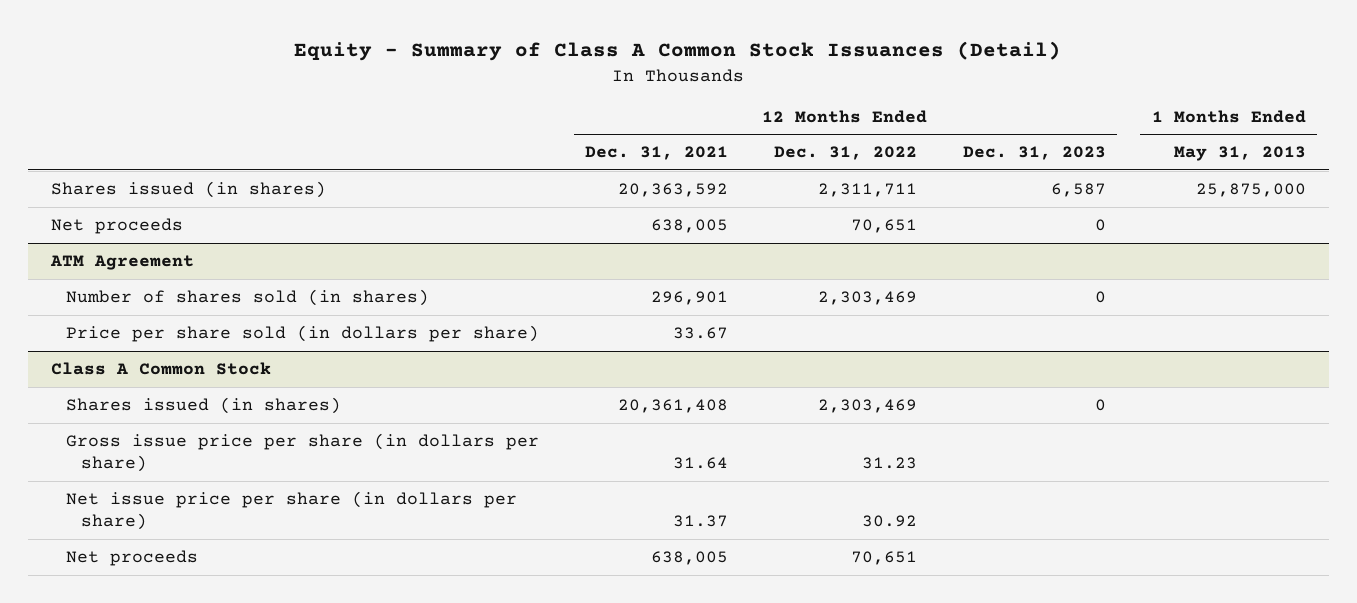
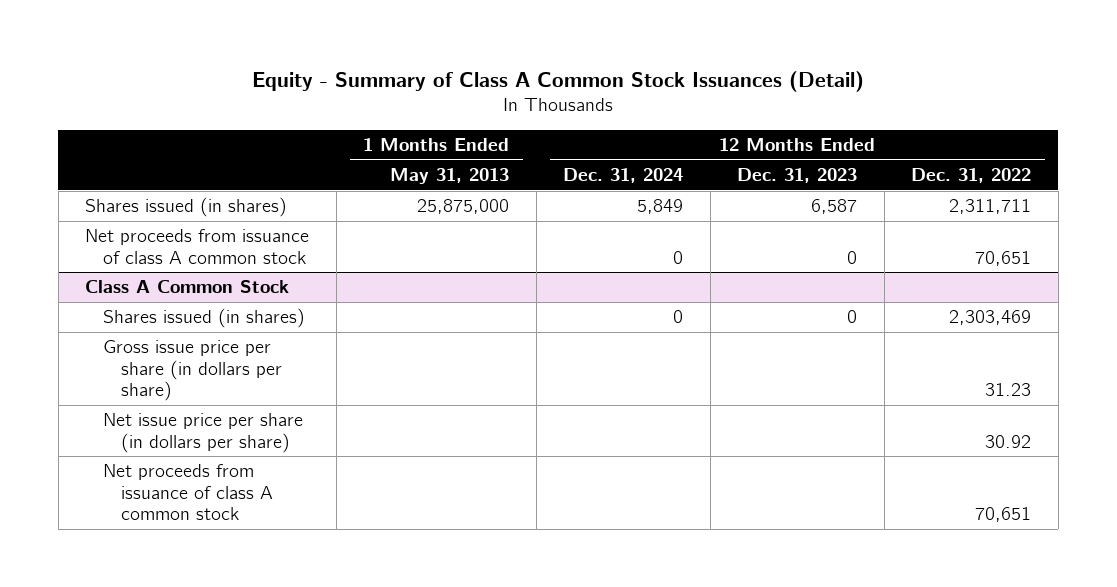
- | 12 Months Ended Dec. 31, 2021 | 12 Months Ended Dec. 31, 2022 | 12 Months Ended Dec. 31, 2023 | 1 Months Ended May 31, 2013
+ | 1 Months Ended May 31, 2013 | 12 Months Ended Dec. 31, 2024 | 12 Months Ended Dec. 31, 2023 | 12 Months Ended Dec. 31, 2022
- Net proceeds | 638,005 | 70,651 | 0 |
- ATM Agreement
- Number of shares sold (in shares) | 296,901 | 2,303,469 | 0 |
- Price per share sold (in dollars per share) | 33.67 | | |
+ Net proceeds from issuance of class A common stock | | 0 | 0 | 70,651
@ Class A Common Stock
- Net proceeds | 638,005 | 70,651 | |
+ Net proceeds from issuance of class A common stock | | | | 70,651

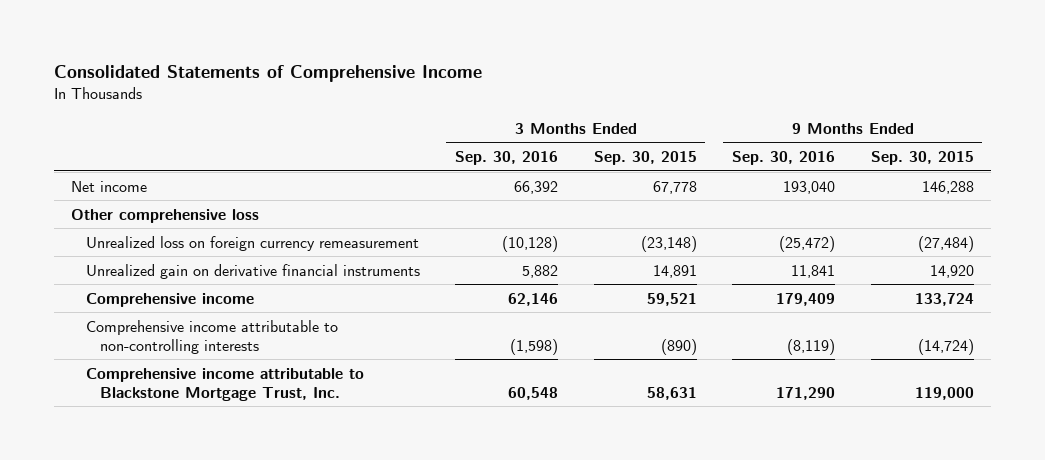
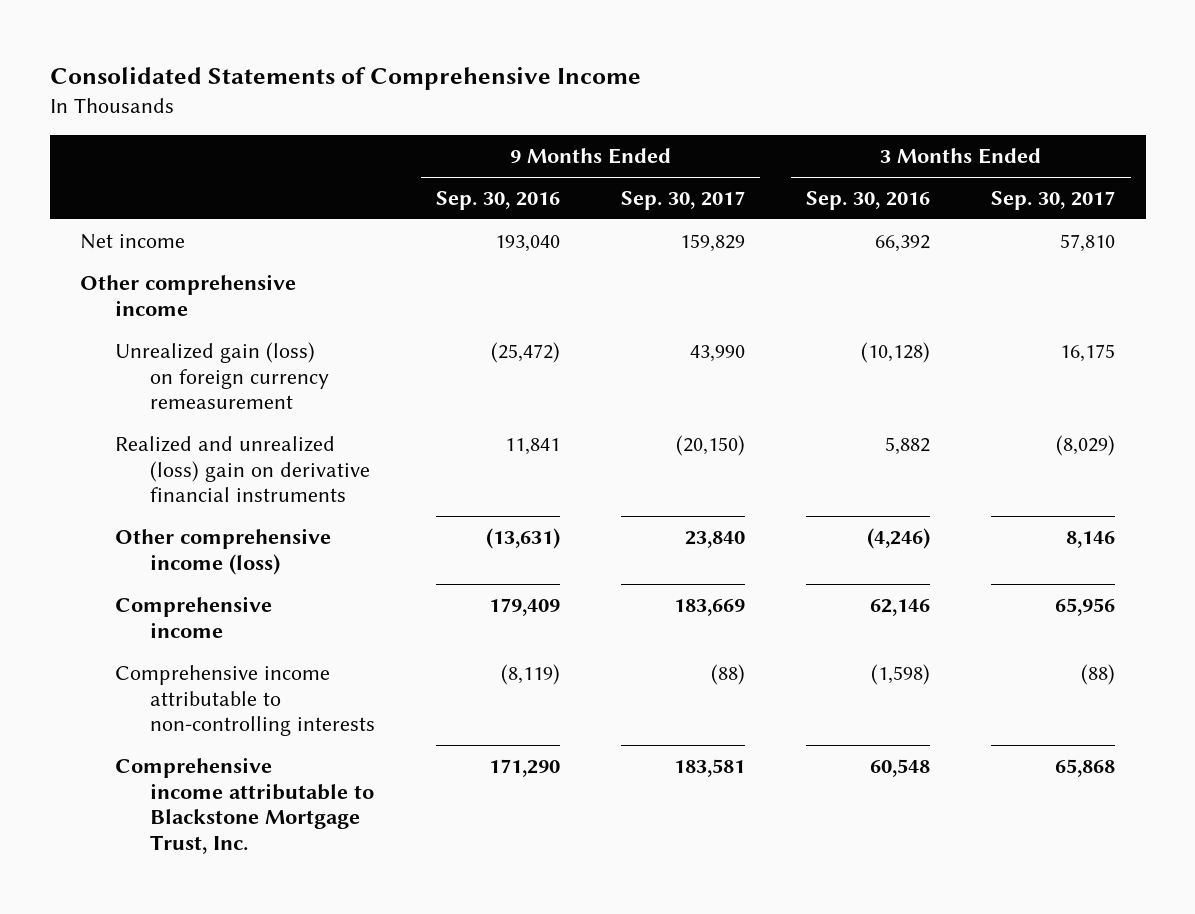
- | 3 Months Ended Sep. 30, 2016 | 3 Months Ended Sep. 30, 2015 | 9 Months Ended Sep. 30, 2016 | 9 Months Ended Sep. 30, 2015
+ | 9 Months Ended Sep. 30, 2016 | 9 Months Ended Sep. 30, 2017 | 3 Months Ended Sep. 30, 2016 | 3 Months Ended Sep. 30, 2017
- Other comprehensive loss
- Unrealized loss on foreign currency remeasurement | (10,128) | (23,148) | (25,472) | (27,484)
- Unrealized gain on derivative financial instruments | 5,882 | 14,891 | 11,841 | 14,920
+ Other comprehensive income
+ Unrealized gain (loss) on foreign currency remeasurement | (25,472) | 43,990 | (10,128) | 16,175
+ Realized and unrealized (loss) gain on derivative financial instruments | 11,841 | (20,150) | 5,882 | (8,029)
+ Other comprehensive income (loss) | (13,631) | 23,840 | (4,246) | 8,146

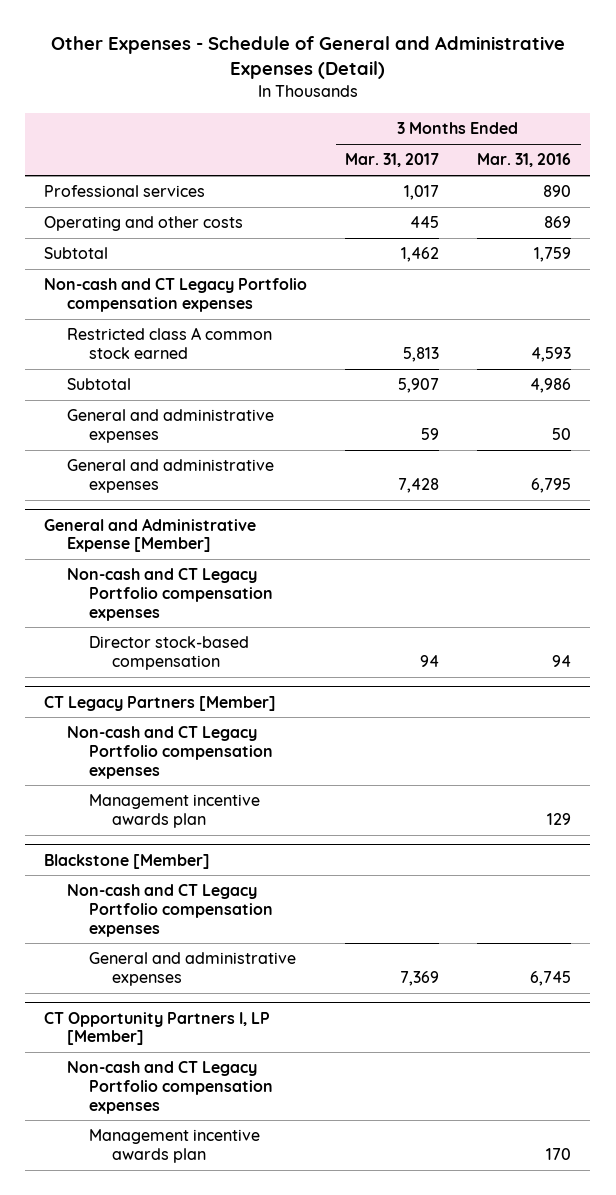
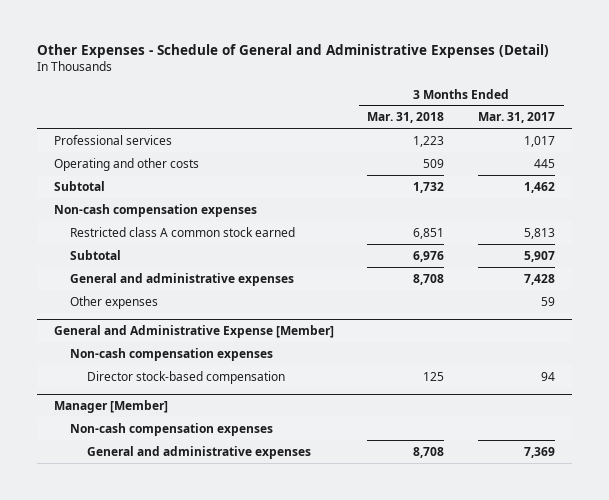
- | 3 Months Ended Mar. 31, 2017 | 3 Months Ended Mar. 31, 2016
+ | 3 Months Ended Mar. 31, 2018 | 3 Months Ended Mar. 31, 2017
- Non-cash and CT Legacy Portfolio compensation expenses
+ Non-cash compensation expenses
- General and administrative expenses | 59 | 50
+ Other expenses | | 59
@ General and Administrative Expense [Member]
- Non-cash and CT Legacy Portfolio compensation expenses
+ Non-cash compensation expenses
- CT Legacy Partners [Member]
- Non-cash and CT Legacy Portfolio compensation expenses
- Management incentive awards plan | | 129
- Blackstone [Member]
- Non-cash and CT Legacy Portfolio compensation expenses
+ Manager [Member]
+ Non-cash compensation expenses
- CT Opportunity Partners I, LP [Member]
- Non-cash and CT Legacy Portfolio compensation expenses
- Management incentive awards plan | | 170

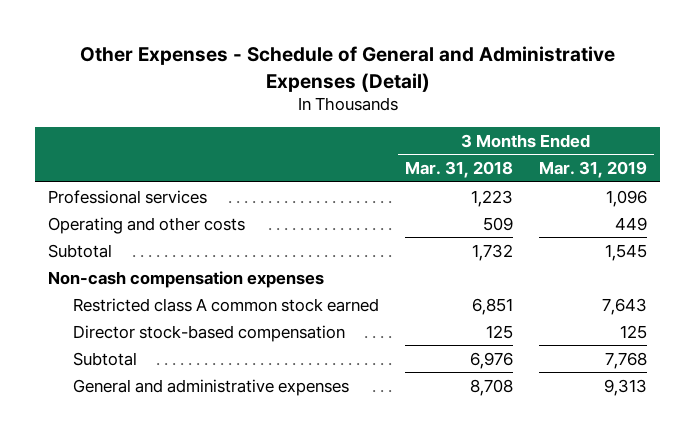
- | 3 Months Ended Mar. 31, 2018 | 3 Months Ended Mar. 31, 2017
+ | 3 Months Ended Mar. 31, 2018 | 3 Months Ended Mar. 31, 2019
- General and administrative expenses | 8,708 | 7,428
- Other expenses | | 59
- General and Administrative Expense [Member]
- Non-cash compensation expenses
- Manager [Member]
- Non-cash compensation expenses
moved down: Subtotal | 6,976 | 7,768

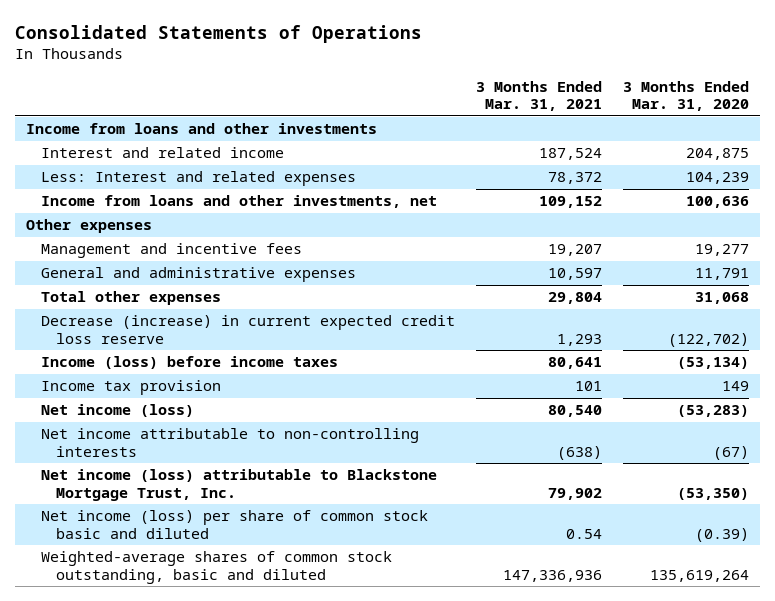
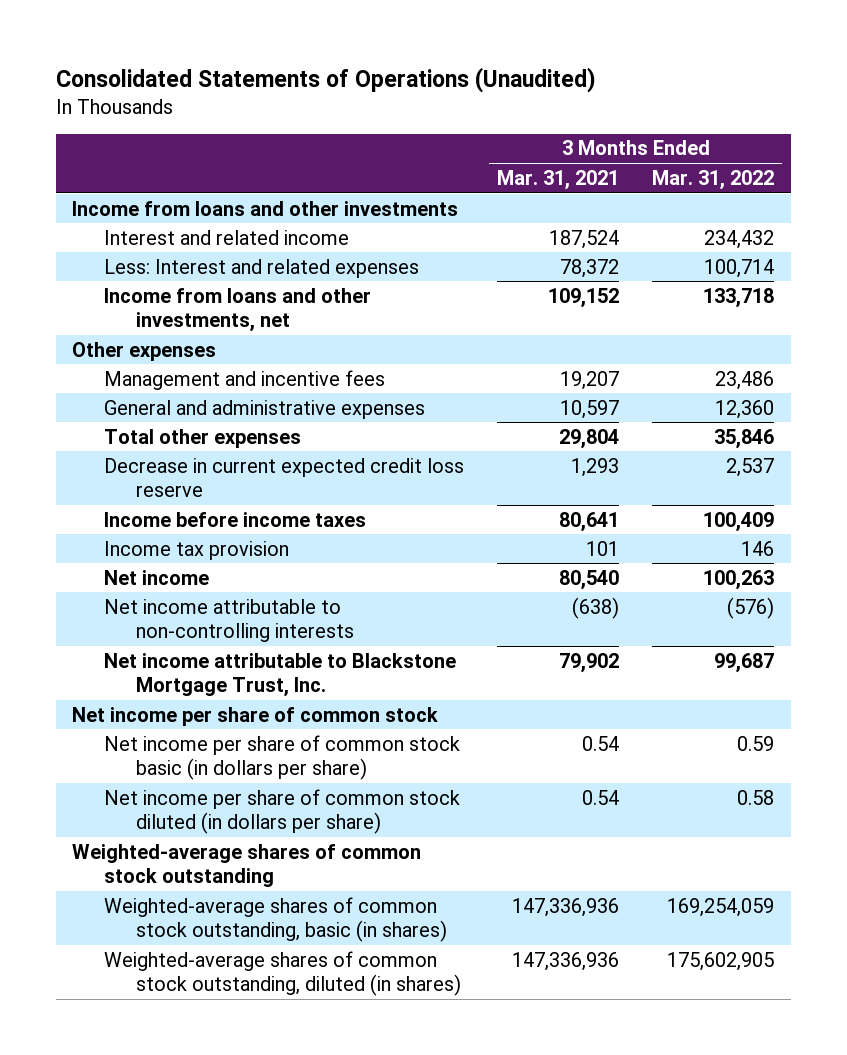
- Consolidated Statements of Operations
+ Consolidated Statements of Operations (Unaudited)
- | 3 Months Ended Mar. 31, 2021 | 3 Months Ended Mar. 31, 2020
+ | 3 Months Ended Mar. 31, 2021 | 3 Months Ended Mar. 31, 2022
- Decrease (increase) in current expected credit loss reserve | 1,293 | (122,702)
- Income (loss) before income taxes | 80,641 | (53,134)
+ Decrease in current expected credit loss reserve | 1,293 | 2,537
+ Income before income taxes | 80,641 | 100,409
- Net income (loss) | 80,540 | (53,283)
+ Net income | 80,540 | 100,263
- Net income (loss) attributable to Blackstone Mortgage Trust, Inc. | 79,902 | (53,350)
- Net income (loss) per share of common stock basic and diluted | 0.54 | (0.39)
- Weighted-average shares of common stock outstanding, basic and diluted | 147,336,936 | 135,619,264
+ Net income attributable to Blackstone Mortgage Trust, Inc. | 79,902 | 99,687
+ Net income per share of common stock
+ Net income per share of common stock basic (in dollars per share) | 0.54 | 0.59
+ Net income per share of common stock diluted (in dollars per share) | 0.54 | 0.58
+ Weighted-average shares of common stock outstanding
+ Weighted-average shares of common stock outstanding, basic (in shares) | 147,336,936 | 169,254,059
+ Weighted-average shares of common stock outstanding, diluted (in shares) | 147,336,936 | 175,602,905

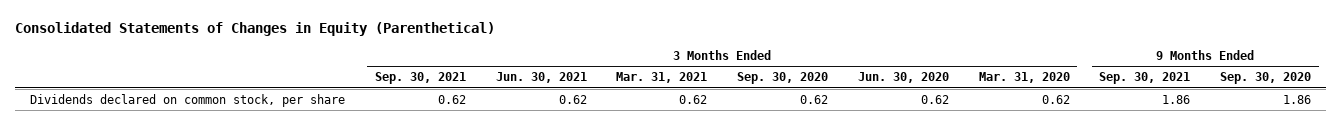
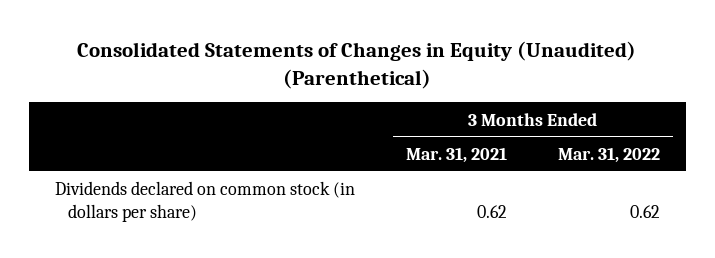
- Consolidated Statements of Changes in Equity (Parenthetical)
+ Consolidated Statements of Changes in Equity (Unaudited) (Parenthetical)
- | 3 Months Ended Sep. 30, 2021 | 3 Months Ended Jun. 30, 2021 | 3 Months Ended Mar. 31, 2021 | 3 Months Ended Sep. 30, 2020 | 3 Months Ended Jun. 30, 2020 | 3 Months Ended Mar. 31, 2020 | 9 Months Ended Sep. 30, 2021 | 9 Months Ended Sep. 30, 2020
+ | 3 Months Ended Mar. 31, 2021 | 3 Months Ended Mar. 31, 2022
- Dividends declared on common stock, per share | 0.62 | 0.62 | 0.62 | 0.62 | 0.62 | 0.62 | 1.86 | 1.86
+ Dividends declared on common stock (in dollars per share) | 0.62 | 0.62

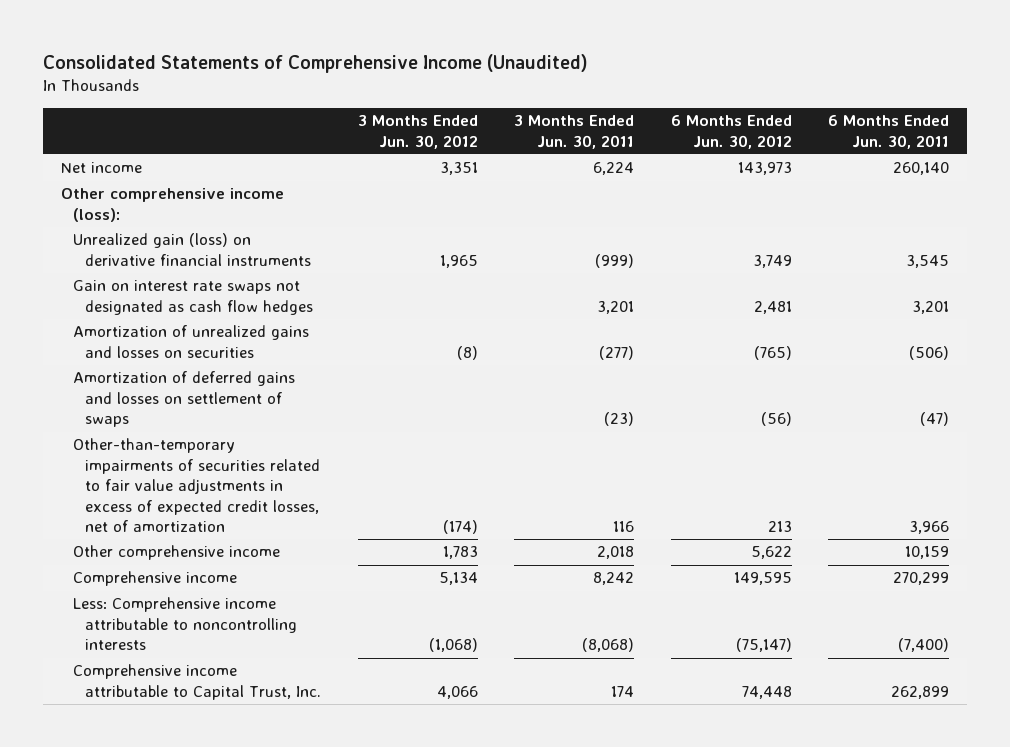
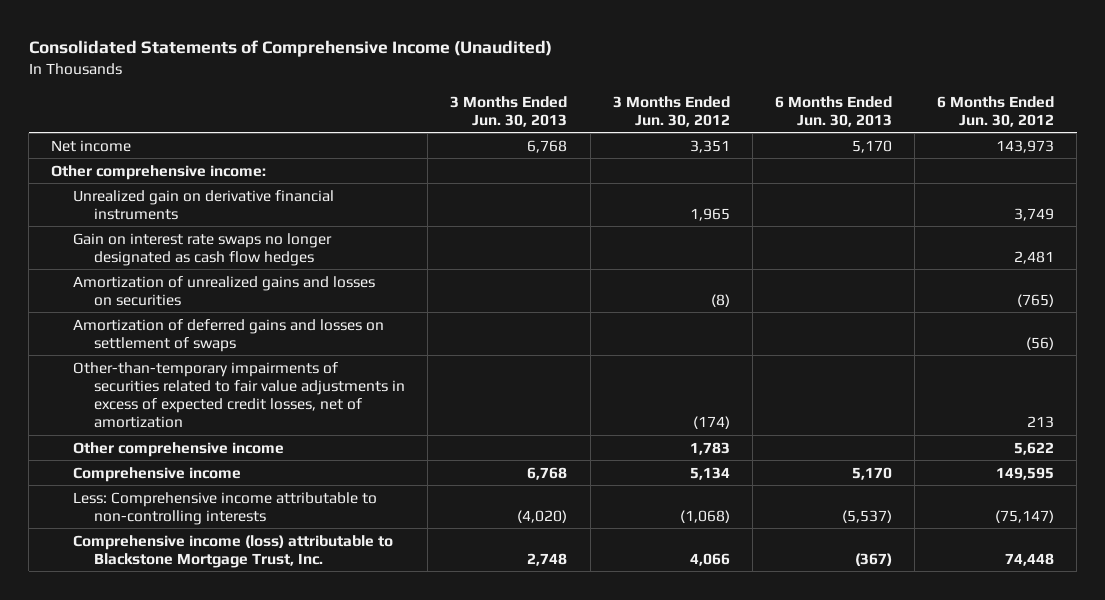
- | 3 Months Ended Jun. 30, 2012 | 3 Months Ended Jun. 30, 2011 | 6 Months Ended Jun. 30, 2012 | 6 Months Ended Jun. 30, 2011
+ | 3 Months Ended Jun. 30, 2013 | 3 Months Ended Jun. 30, 2012 | 6 Months Ended Jun. 30, 2013 | 6 Months Ended Jun. 30, 2012
- Other comprehensive income (loss):
- Unrealized gain (loss) on derivative financial instruments | 1,965 | (999) | 3,749 | 3,545
- Gain on interest rate swaps not designated as cash flow hedges | | 3,201 | 2,481 | 3,201
+ Other comprehensive income:
+ Unrealized gain on derivative financial instruments | | 1,965 | | 3,749
+ Gain on interest rate swaps no longer designated as cash flow hedges | | | | 2,481
- Less: Comprehensive income attributable to noncontrolling interests | (1,068) | (8,068) | (75,147) | (7,400)
- Comprehensive income attributable to Capital Trust, Inc. | 4,066 | 174 | 74,448 | 262,899
+ Less: Comprehensive income attributable to non-controlling interests | (4,020) | (1,068) | (5,537) | (75,147)
+ Comprehensive income (loss) attributable to Blackstone Mortgage Trust, Inc. | 2,748 | 4,066 | (367) | 74,448

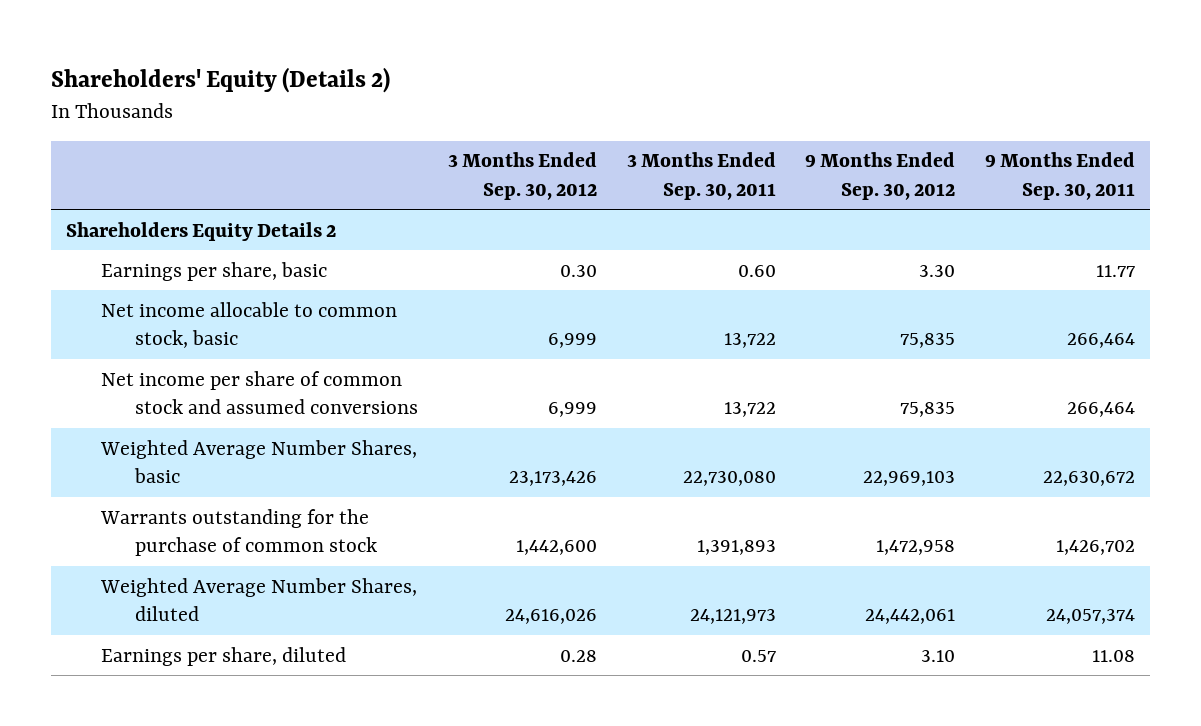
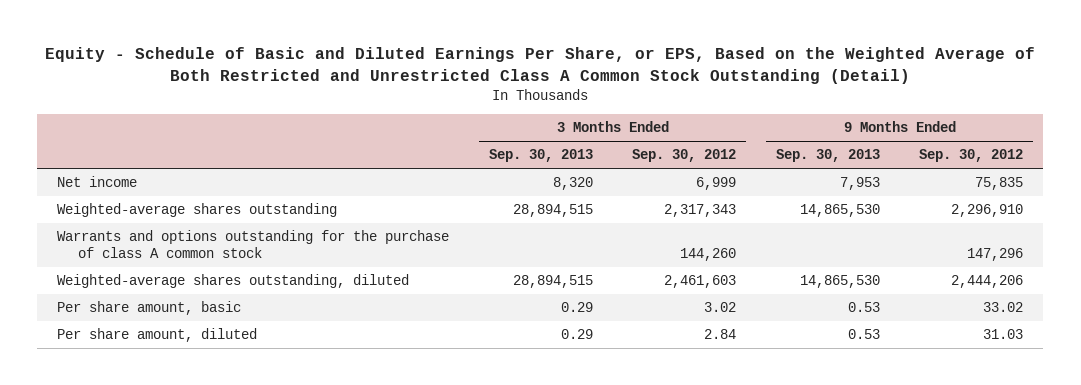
- Shareholders' Equity (Details 2)
+ Equity - Schedule of Basic and Diluted Earnings Per Share, or EPS, Based on the Weighted Average of Both Restricted and Unrestricted Class A Common Stock Outstanding (Detail)
- | 3 Months Ended Sep. 30, 2012 | 3 Months Ended Sep. 30, 2011 | 9 Months Ended Sep. 30, 2012 | 9 Months Ended Sep. 30, 2011
+ | 3 Months Ended Sep. 30, 2013 | 3 Months Ended Sep. 30, 2012 | 9 Months Ended Sep. 30, 2013 | 9 Months Ended Sep. 30, 2012
- Shareholders Equity Details 2
- Earnings per share, basic | 0.30 | 0.60 | 3.30 | 11.77
- Net income allocable to common stock, basic | 6,999 | 13,722 | 75,835 | 266,464
- Net income per share of common stock and assumed conversions | 6,999 | 13,722 | 75,835 | 266,464
- Weighted Average Number Shares, basic | 23,173,426 | 22,730,080 | 22,969,103 | 22,630,672
- Warrants outstanding for the purchase of common stock | 1,442,600 | 1,391,893 | 1,472,958 | 1,426,702
- Weighted Average Number Shares, diluted | 24,616,026 | 24,121,973 | 24,442,061 | 24,057,374
- Earnings per share, diluted | 0.28 | 0.57 | 3.10 | 11.08
+ Net income | 8,320 | 6,999 | 7,953 | 75,835
+ Weighted-average shares outstanding | 28,894,515 | 2,317,343 | 14,865,530 | 2,296,910
+ Warrants and options outstanding for the purchase of class A common stock | | 144,260 | | 147,296
+ Weighted-average shares outstanding, diluted | 28,894,515 | 2,461,603 | 14,865,530 | 2,444,206
+ Per share amount, basic | 0.29 | 3.02 | 0.53 | 33.02
+ Per share amount, diluted | 0.29 | 2.84 | 0.53 | 31.03

